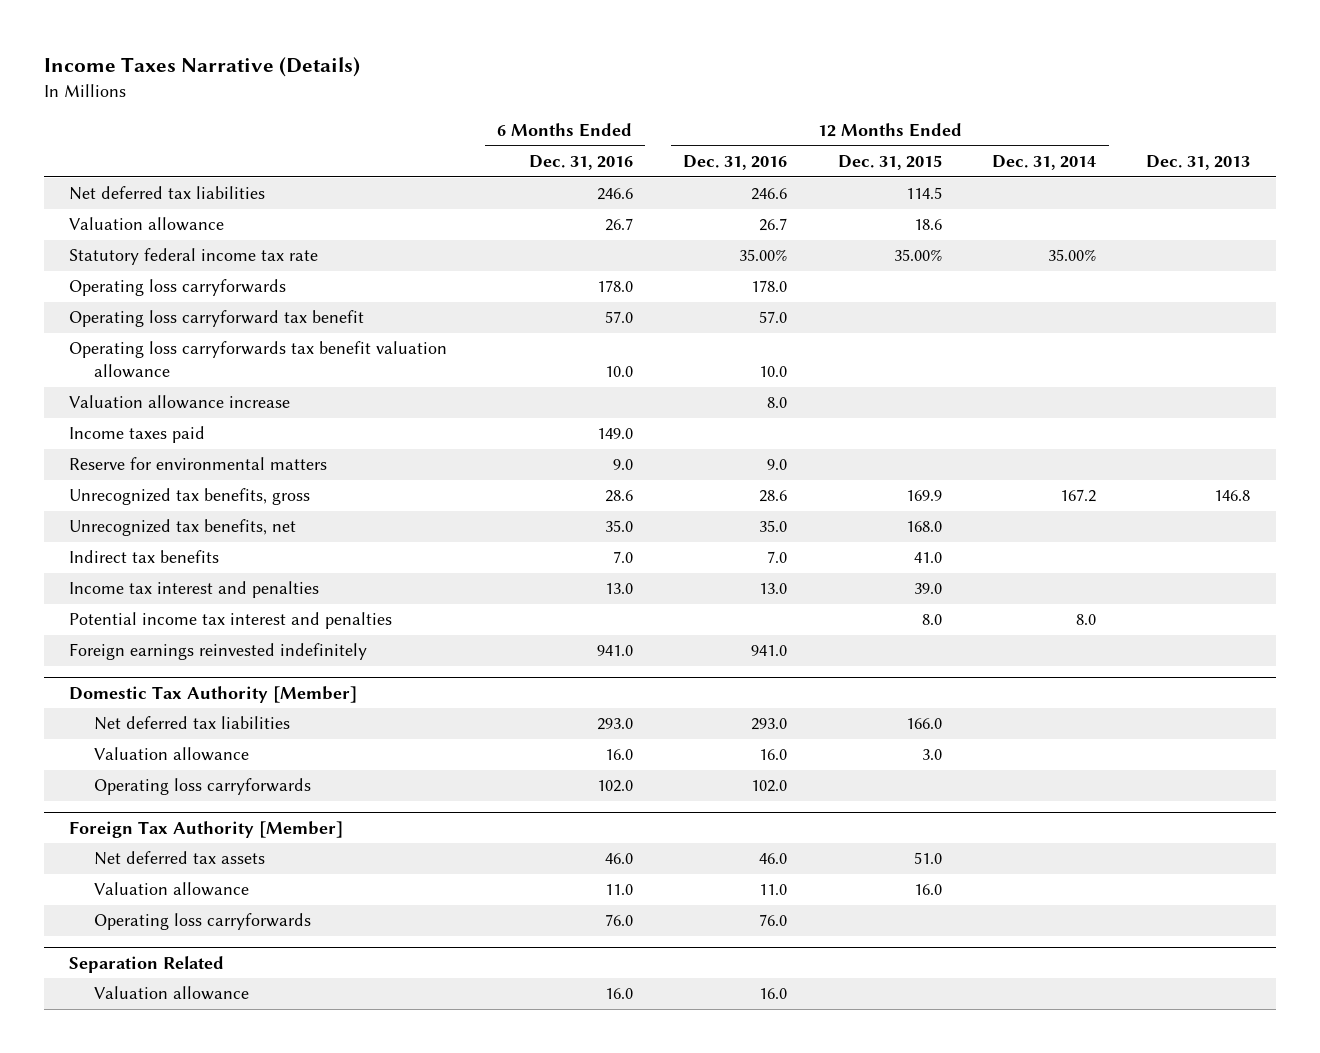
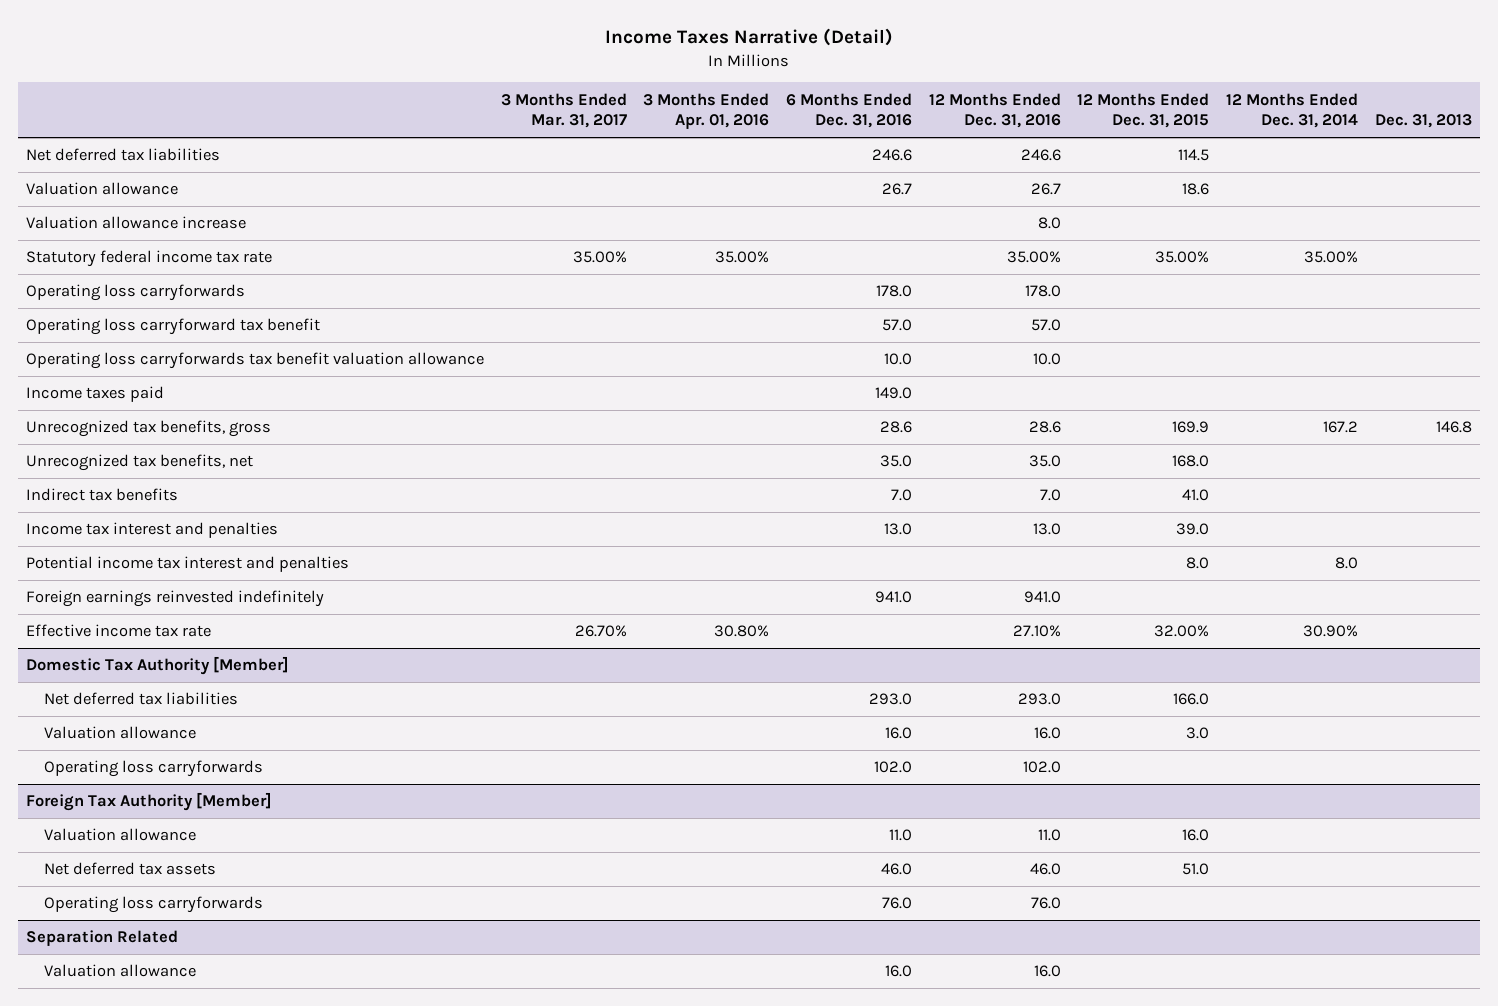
- Income Taxes Narrative (Details)
+ Income Taxes Narrative (Detail)
- | 6 Months Ended Dec. 31, 2016 | 12 Months Ended Dec. 31, 2016 | 12 Months Ended Dec. 31, 2015 | 12 Months Ended Dec. 31, 2014 | Dec. 31, 2013
+ | 3 Months Ended Mar. 31, 2017 | 3 Months Ended Apr. 01, 2016 | 6 Months Ended Dec. 31, 2016 | 12 Months Ended Dec. 31, 2016 | 12 Months Ended Dec. 31, 2015 | 12 Months Ended Dec. 31, 2014 | Dec. 31, 2013
moved up: Valuation allowance increase | | | | 8.0 | | |
- Reserve for environmental matters | 9.0 | 9.0 | | |
+ Effective income tax rate | 26.70% | 30.80% | | 27.10% | 32.00% | 30.90% |
@ Foreign Tax Authority [Member]
moved down: Net deferred tax assets | | | 46.0 | 46.0 | 51.0 | |

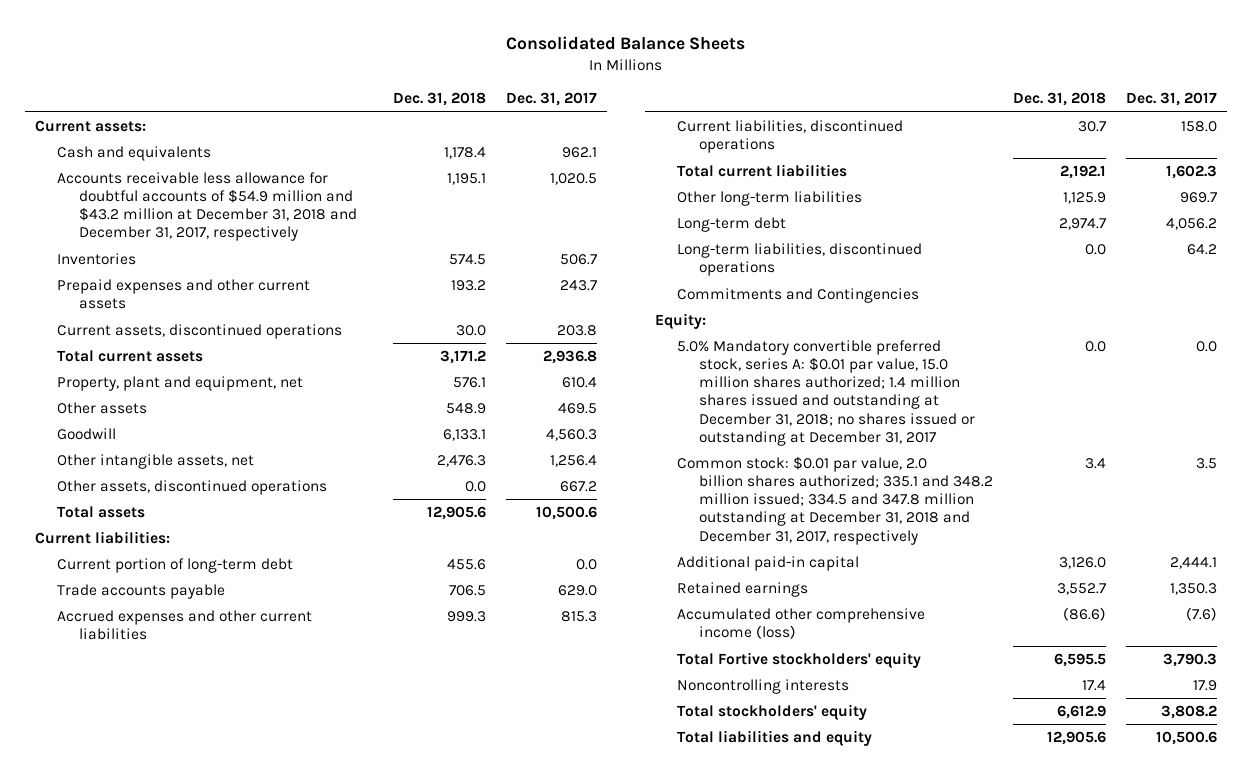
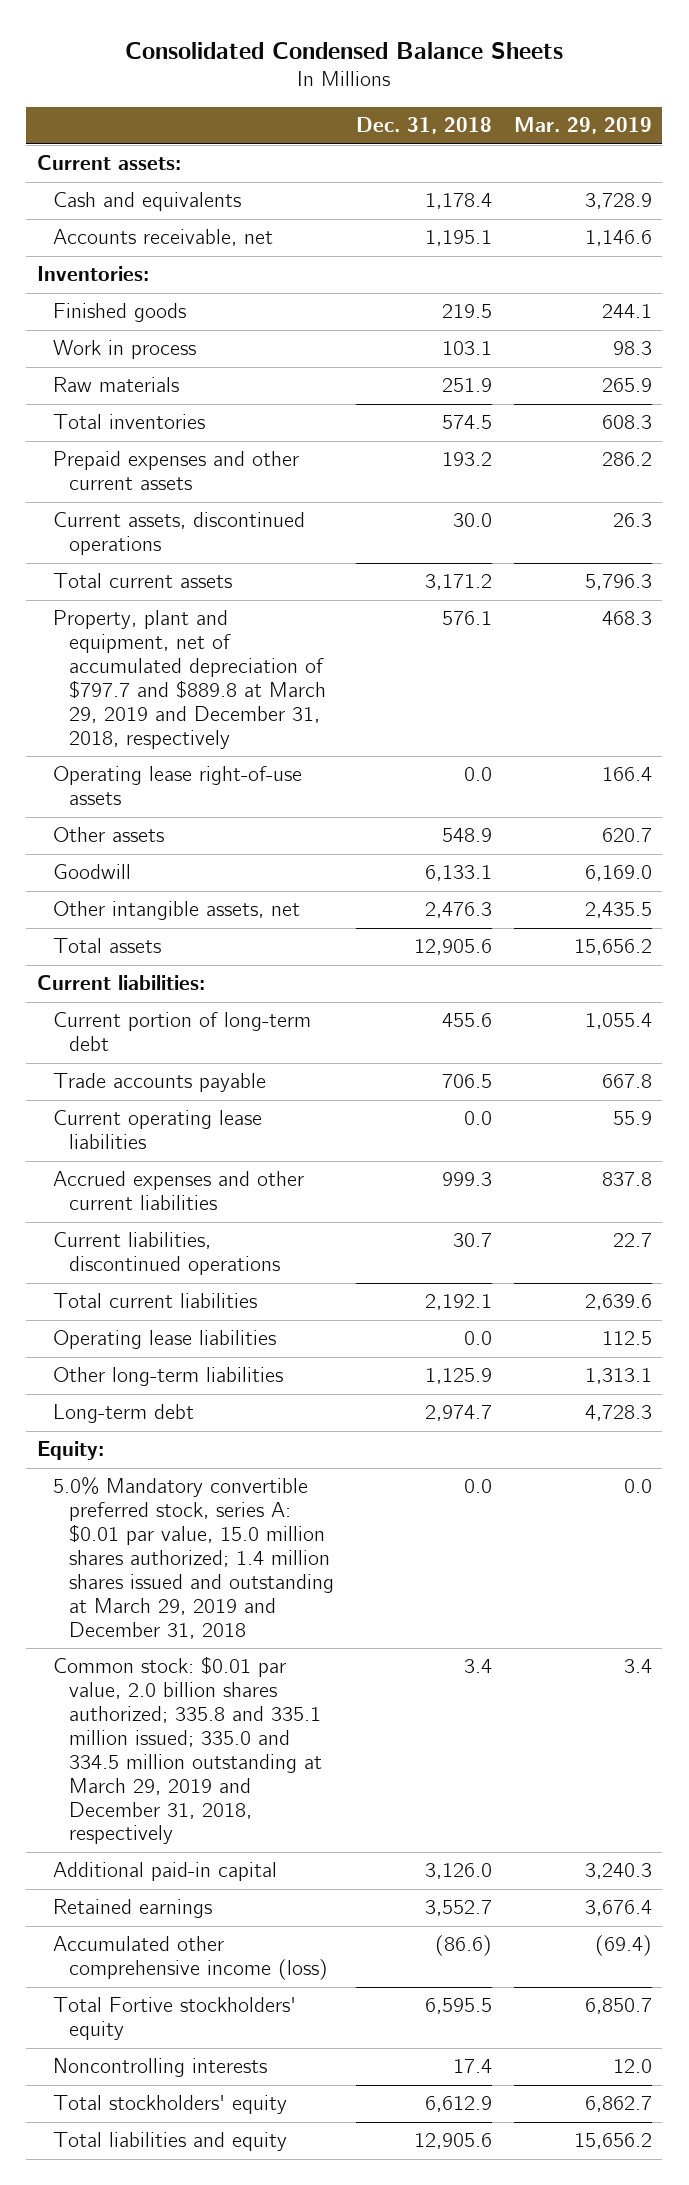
- Consolidated Balance Sheets
+ Consolidated Condensed Balance Sheets
- | Dec. 31, 2018 | Dec. 31, 2017
+ | Dec. 31, 2018 | Mar. 29, 2019
- Accounts receivable less allowance for doubtful accounts of $54.9 million and $43.2 million at December 31, 2018 and December 31, 2017, respectively | 1,195.1 | 1,020.5
- Inventories | 574.5 | 506.7
+ Accounts receivable, net | 1,195.1 | 1,146.6
+ Inventories:
+ Finished goods | 219.5 | 244.1
+ Work in process | 103.1 | 98.3
+ Raw materials | 251.9 | 265.9
+ Total inventories | 574.5 | 608.3
- Property, plant and equipment, net | 576.1 | 610.4
+ Property, plant and equipment, net of accumulated depreciation of $797.7 and $889.8 at March 29, 2019 and December 31, 2018, respectively | 576.1 | 468.3
+ Operating lease right-of-use assets | 0.0 | 166.4
- Other assets, discontinued operations | 0.0 | 667.2
+ Current operating lease liabilities | 0.0 | 55.9
+ Operating lease liabilities | 0.0 | 112.5
- Long-term liabilities, discontinued operations | 0.0 | 64.2
- Commitments and Contingencies
- 5.0% Mandatory convertible preferred stock, series A: $0.01 par value, 15.0 million shares authorized; 1.4 million shares issued and outstanding at December 31, 2018; no shares issued or outstanding at December 31, 2017 | 0.0 | 0.0
- Common stock: $0.01 par value, 2.0 billion shares authorized; 335.1 and 348.2 million issued; 334.5 and 347.8 million outstanding at December 31, 2018 and December 31, 2017, respectively | 3.4 | 3.5
+ 5.0% Mandatory convertible preferred stock, series A: $0.01 par value, 15.0 million shares authorized; 1.4 million shares issued and outstanding at March 29, 2019 and December 31, 2018 | 0.0 | 0.0
+ Common stock: $0.01 par value, 2.0 billion shares authorized; 335.8 and 335.1 million issued; 335.0 and 334.5 million outstanding at March 29, 2019 and December 31, 2018, respectively | 3.4 | 3.4

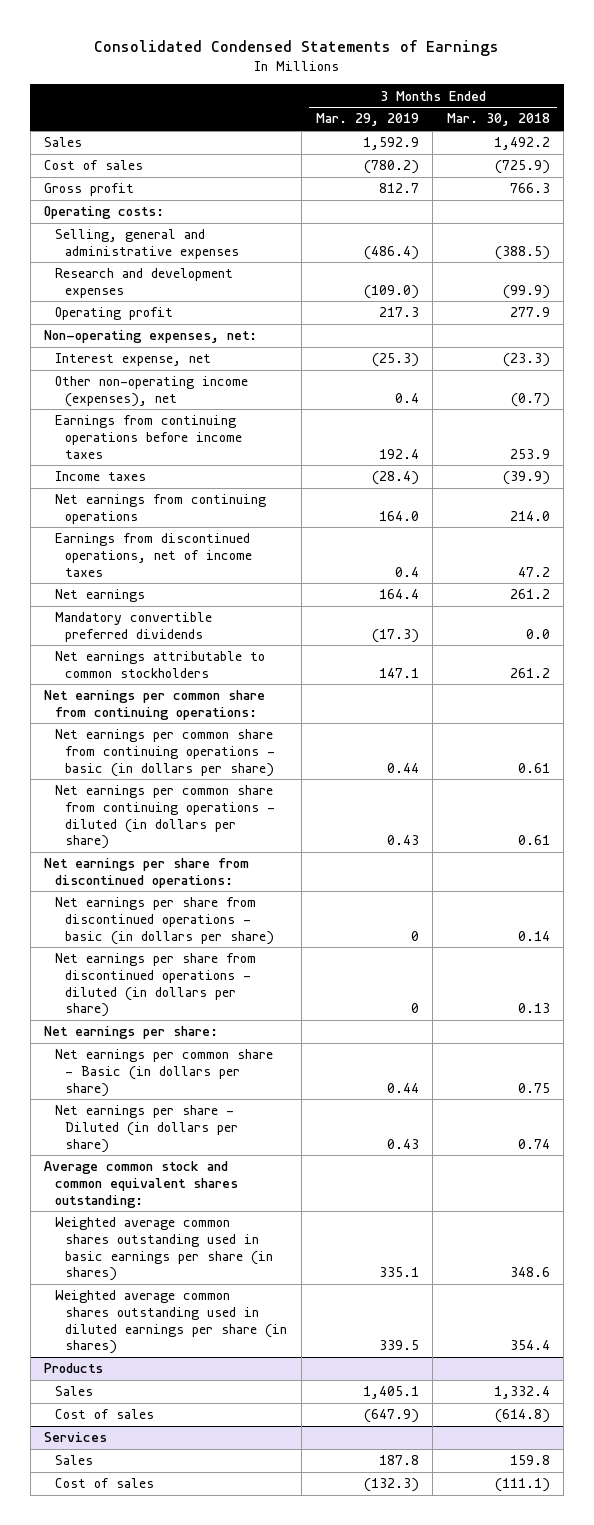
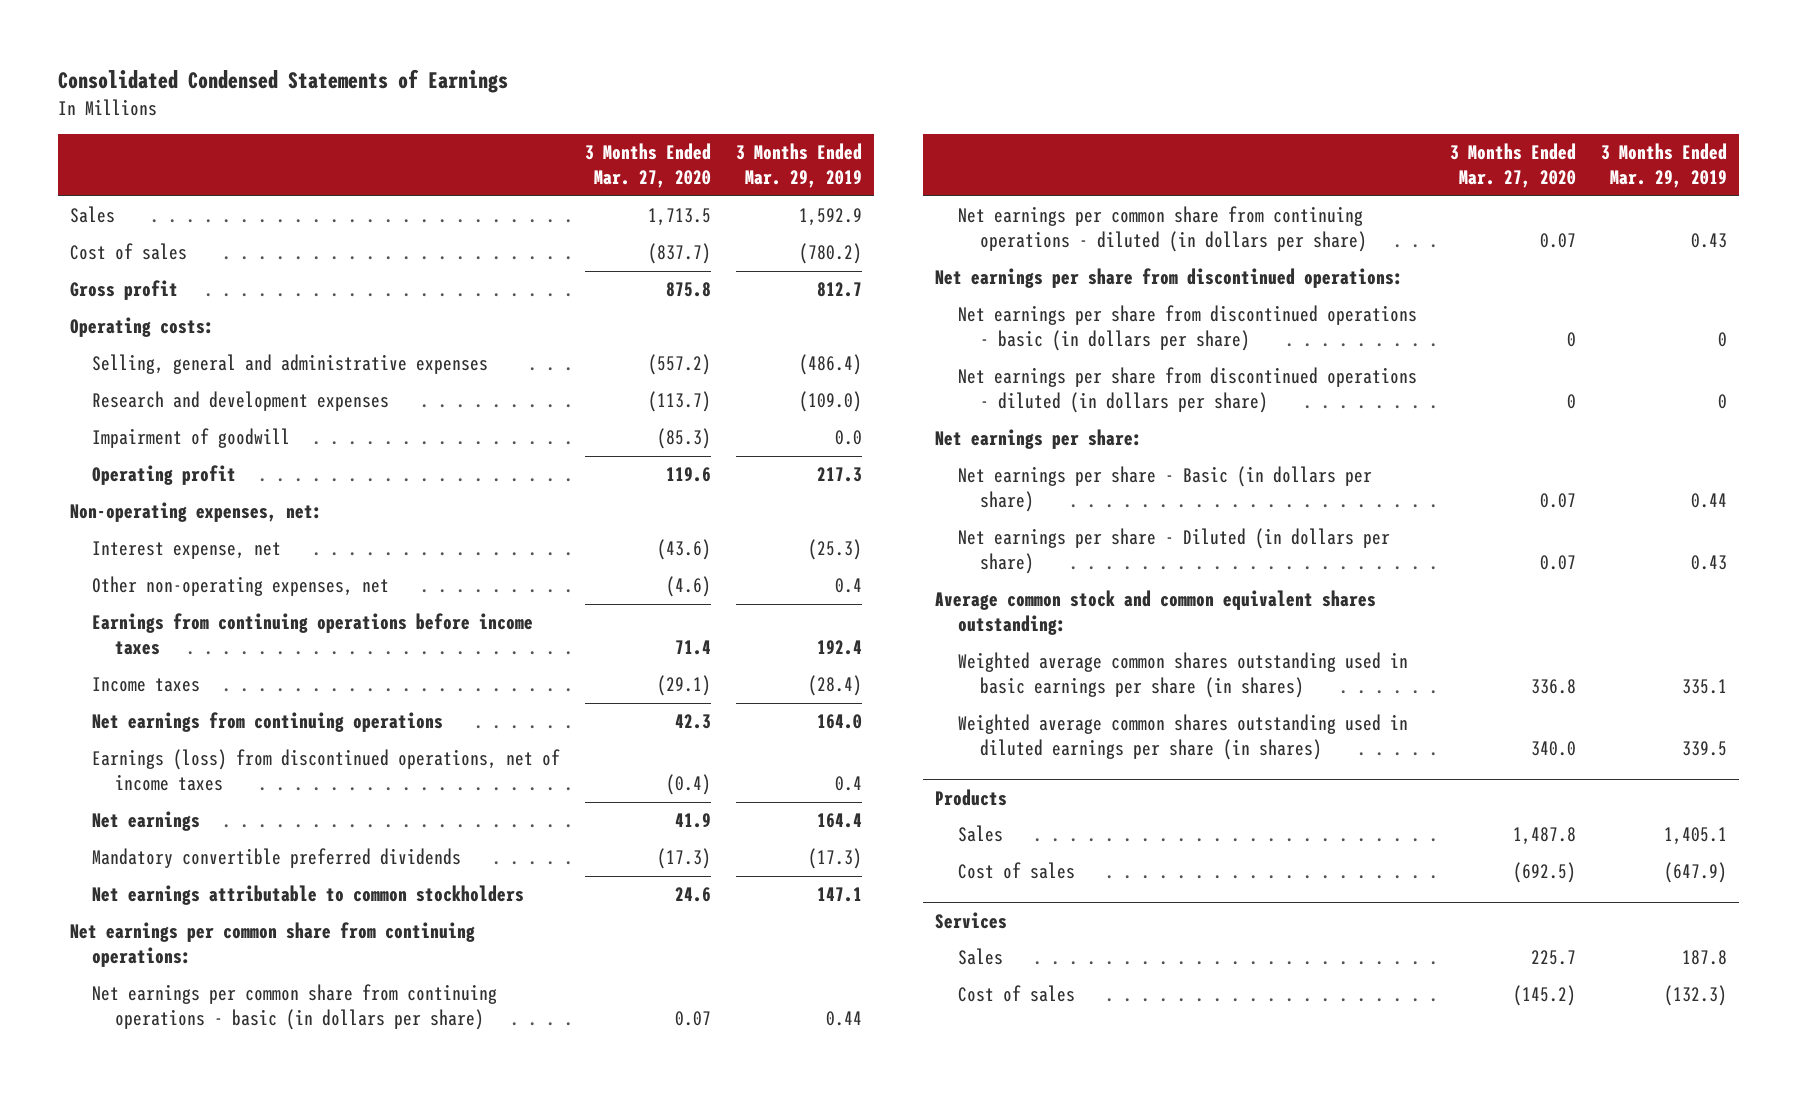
- | 3 Months Ended Mar. 29, 2019 | 3 Months Ended Mar. 30, 2018
+ | 3 Months Ended Mar. 27, 2020 | 3 Months Ended Mar. 29, 2019
+ Impairment of goodwill | (85.3) | 0.0
- Other non-operating income (expenses), net | 0.4 | (0.7)
+ Other non-operating expenses, net | (4.6) | 0.4
- Earnings from discontinued operations, net of income taxes | 0.4 | 47.2
+ Earnings (loss) from discontinued operations, net of income taxes | (0.4) | 0.4
- Net earnings per common share - Basic (in dollars per share) | 0.44 | 0.75
+ Net earnings per share - Basic (in dollars per share) | 0.07 | 0.44

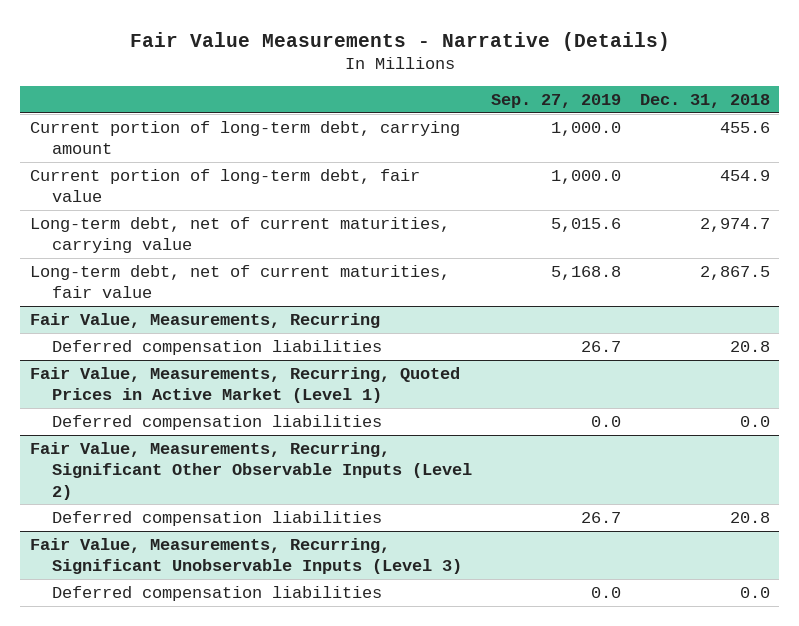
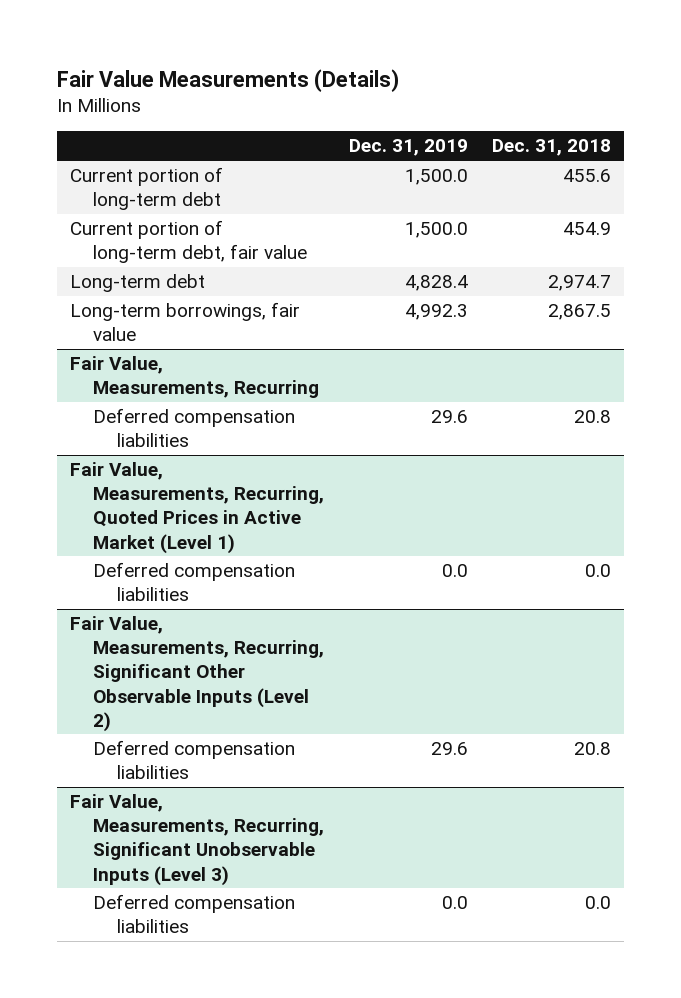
- Fair Value Measurements - Narrative (Details)
+ Fair Value Measurements (Details)
- | Sep. 27, 2019 | Dec. 31, 2018
+ | Dec. 31, 2019 | Dec. 31, 2018
- Current portion of long-term debt, carrying amount | 1,000.0 | 455.6
+ Current portion of long-term debt | 1,500.0 | 455.6
- Long-term debt, net of current maturities, carrying value | 5,015.6 | 2,974.7
- Long-term debt, net of current maturities, fair value | 5,168.8 | 2,867.5
+ Long-term debt | 4,828.4 | 2,974.7
+ Long-term borrowings, fair value | 4,992.3 | 2,867.5

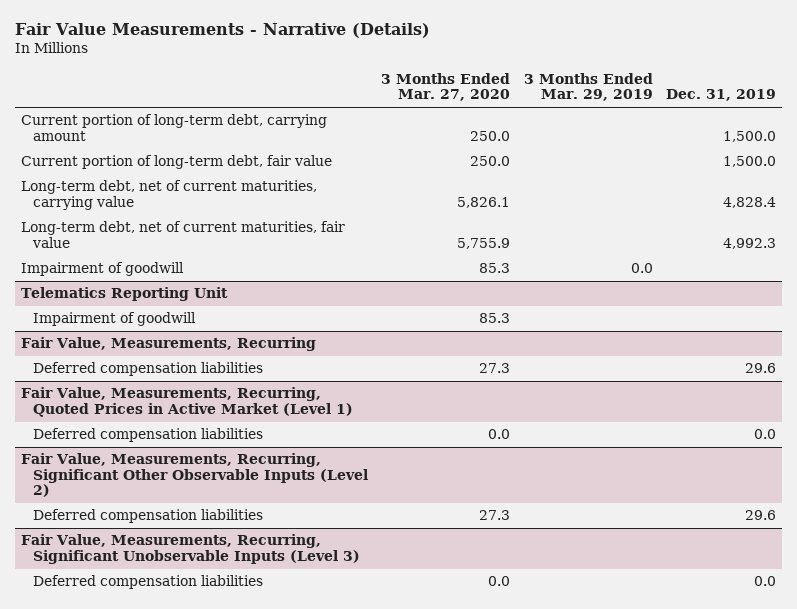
- Fair Value Measurements (Details)
+ Fair Value Measurements - Narrative (Details)
- | Dec. 31, 2019 | Dec. 31, 2018
+ | 3 Months Ended Mar. 27, 2020 | 3 Months Ended Mar. 29, 2019 | Dec. 31, 2019
- Current portion of long-term debt | 1,500.0 | 455.6
+ Current portion of long-term debt, carrying amount | 250.0 | | 1,500.0
- Long-term debt | 4,828.4 | 2,974.7
- Long-term borrowings, fair value | 4,992.3 | 2,867.5
+ Long-term debt, net of current maturities, carrying value | 5,826.1 | | 4,828.4
+ Long-term debt, net of current maturities, fair value | 5,755.9 | | 4,992.3
+ Impairment of goodwill | 85.3 | 0.0 |
+ Telematics Reporting Unit
+ Impairment of goodwill | 85.3 | |

